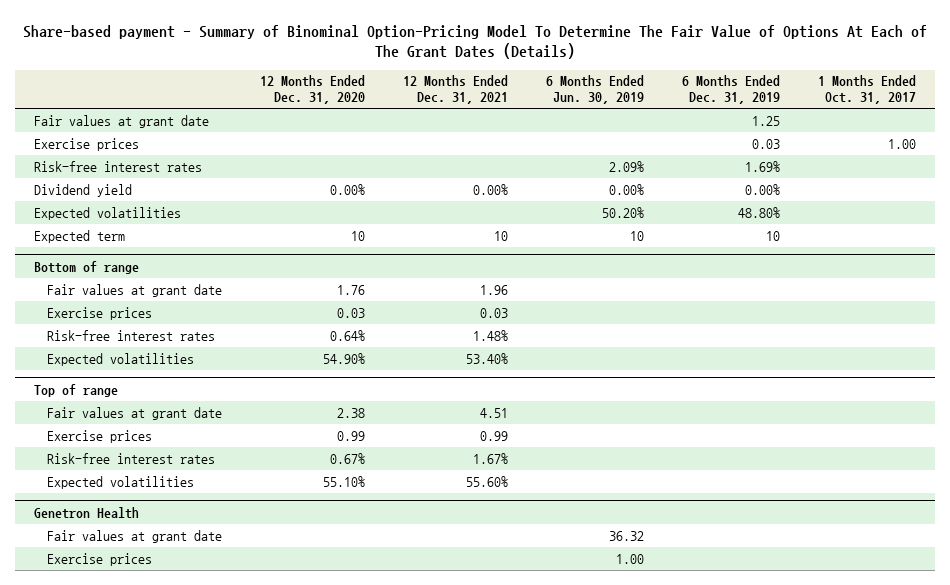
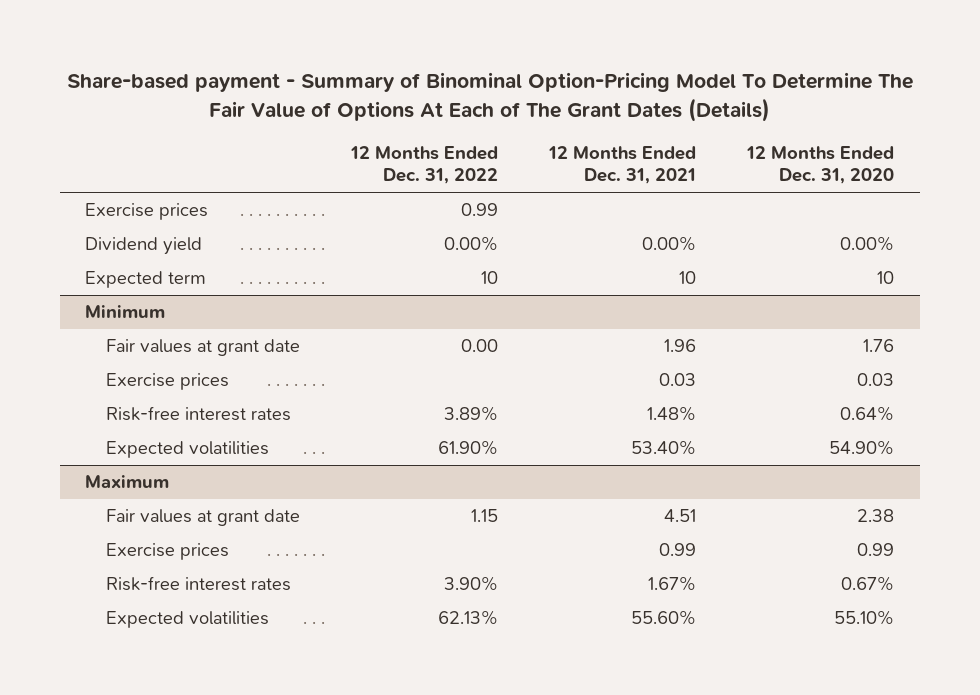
- | 12 Months Ended Dec. 31, 2020 | 12 Months Ended Dec. 31, 2021 | 6 Months Ended Jun. 30, 2019 | 6 Months Ended Dec. 31, 2019 | 1 Months Ended Oct. 31, 2017
+ | 12 Months Ended Dec. 31, 2022 | 12 Months Ended Dec. 31, 2021 | 12 Months Ended Dec. 31, 2020
- Fair values at grant date | | | | 1.25 |
- Risk-free interest rates | | | 2.09% | 1.69% |
- Expected volatilities | | | 50.20% | 48.80% |
- Bottom of range
+ Minimum
- Top of range
+ Maximum
- Genetron Health
- Fair values at grant date | | | 36.32 | |
- Exercise prices | | | 1.00 | |

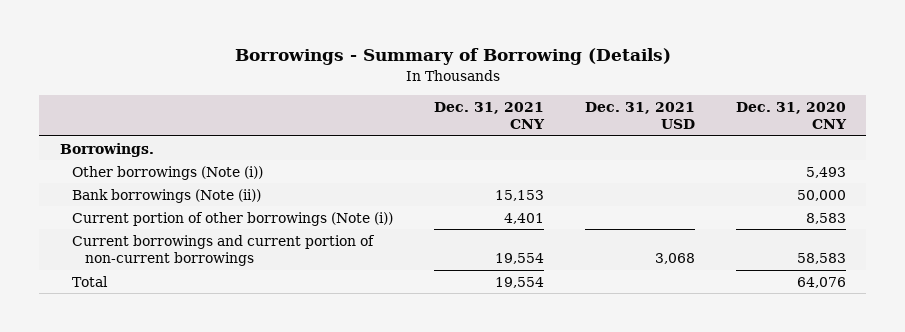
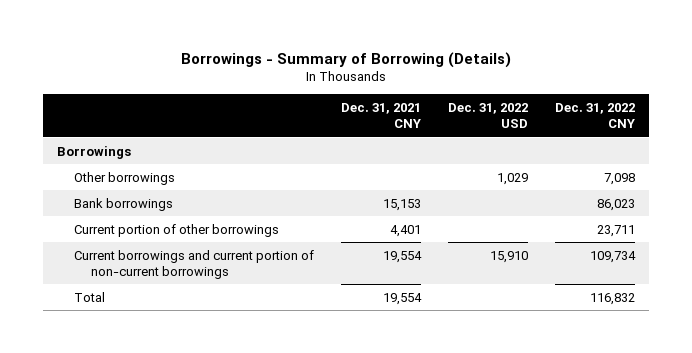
- | Dec. 31, 2021 CNY | Dec. 31, 2021 USD | Dec. 31, 2020 CNY
+ | Dec. 31, 2021 CNY | Dec. 31, 2022 USD | Dec. 31, 2022 CNY
- Borrowings.
- Other borrowings (Note (i)) | | | 5,493
- Bank borrowings (Note (ii)) | 15,153 | | 50,000
- Current portion of other borrowings (Note (i)) | 4,401 | | 8,583
+ Borrowings
+ Other borrowings | | 1,029 | 7,098
+ Bank borrowings | 15,153 | | 86,023
+ Current portion of other borrowings | 4,401 | | 23,711

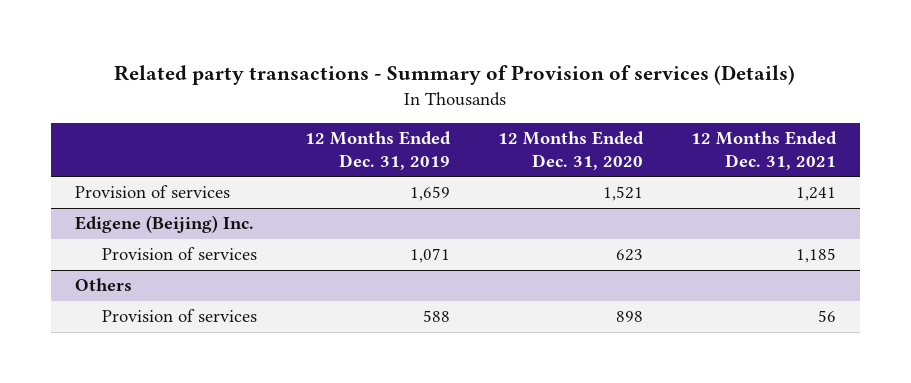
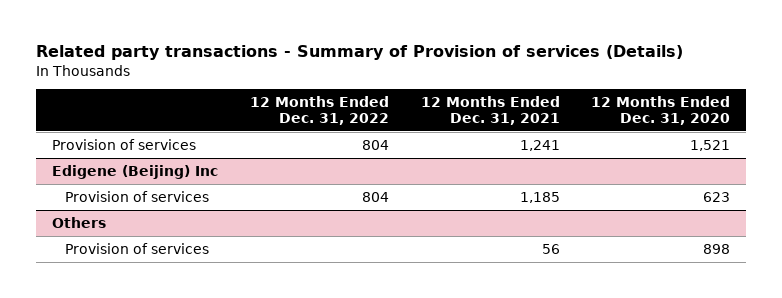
- | 12 Months Ended Dec. 31, 2019 | 12 Months Ended Dec. 31, 2020 | 12 Months Ended Dec. 31, 2021
+ | 12 Months Ended Dec. 31, 2022 | 12 Months Ended Dec. 31, 2021 | 12 Months Ended Dec. 31, 2020
- Edigene (Beijing) Inc.
+ Edigene (Beijing) Inc

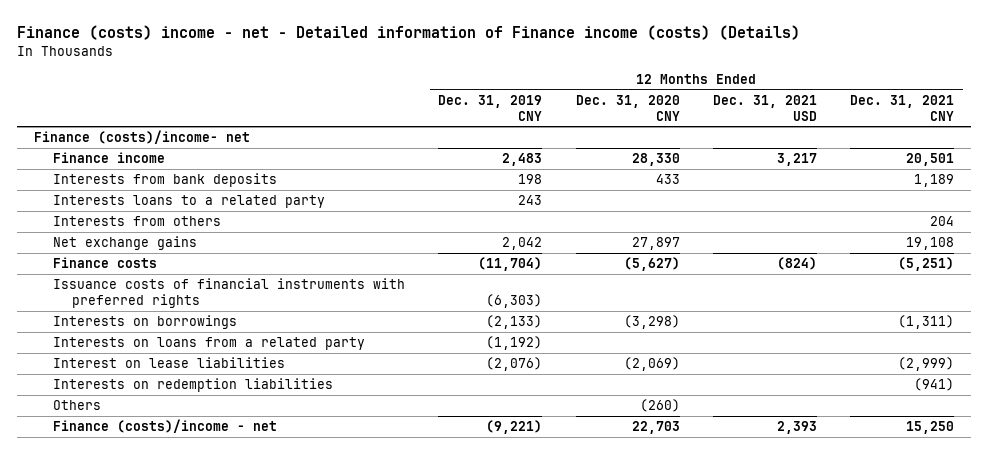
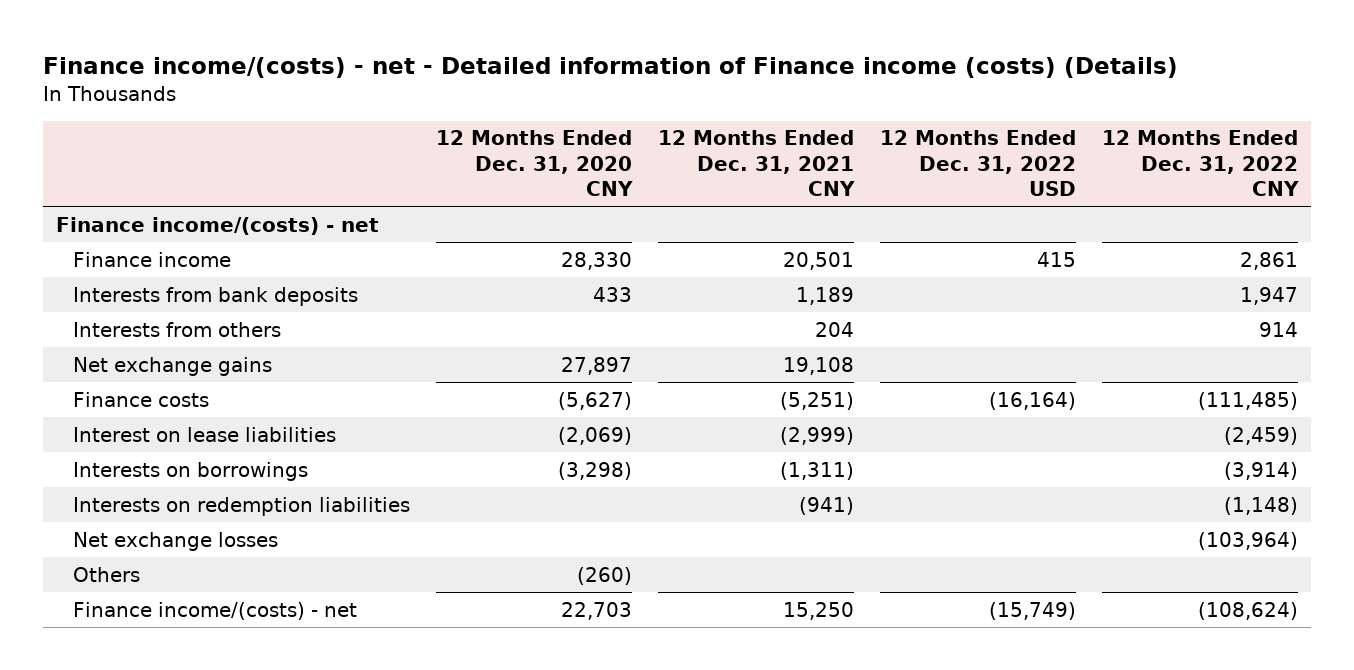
- Finance (costs) income - net - Detailed information of Finance income (costs) (Details)
+ Finance income/(costs) - net - Detailed information of Finance income (costs) (Details)
- | 12 Months Ended Dec. 31, 2019 CNY | 12 Months Ended Dec. 31, 2020 CNY | 12 Months Ended Dec. 31, 2021 USD | 12 Months Ended Dec. 31, 2021 CNY
+ | 12 Months Ended Dec. 31, 2020 CNY | 12 Months Ended Dec. 31, 2021 CNY | 12 Months Ended Dec. 31, 2022 USD | 12 Months Ended Dec. 31, 2022 CNY
- Finance (costs)/income- net
+ Finance income/(costs) - net
- Interests loans to a related party | 243 | | |
- Issuance costs of financial instruments with preferred rights | (6,303) | | |
- Interests on loans from a related party | (1,192) | | |
moved down: Interests on borrowings | (3,298) | (1,311) | | (3,914)
+ Net exchange losses | | | | (103,964)
- Finance (costs)/income - net | (9,221) | 22,703 | 2,393 | 15,250
+ Finance income/(costs) - net | 22,703 | 15,250 | (15,749) | (108,624)

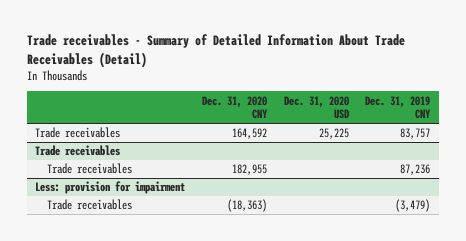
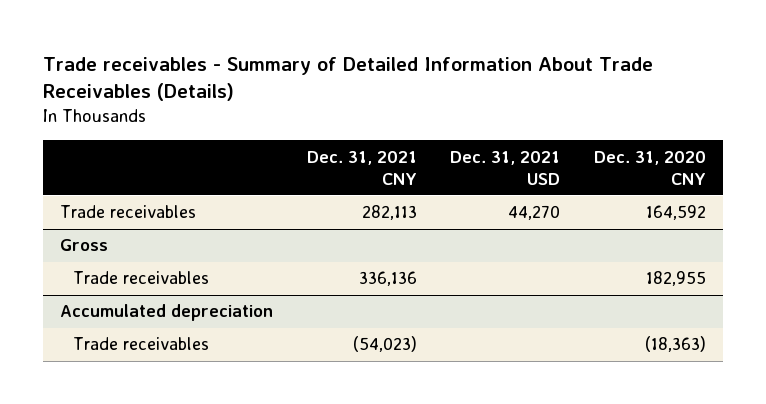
- Trade receivables - Summary of Detailed Information About Trade Receivables (Detail)
+ Trade receivables - Summary of Detailed Information About Trade Receivables (Details)
- | Dec. 31, 2020 CNY | Dec. 31, 2020 USD | Dec. 31, 2019 CNY
+ | Dec. 31, 2021 CNY | Dec. 31, 2021 USD | Dec. 31, 2020 CNY
- Trade receivables
+ Gross
- Less: provision for impairment
+ Accumulated depreciation

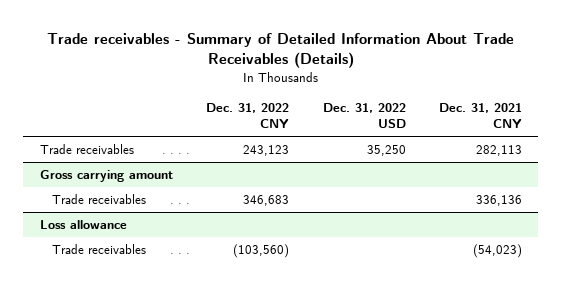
- | Dec. 31, 2021 CNY | Dec. 31, 2021 USD | Dec. 31, 2020 CNY
+ | Dec. 31, 2022 CNY | Dec. 31, 2022 USD | Dec. 31, 2021 CNY
- Gross
+ Gross carrying amount
- Accumulated depreciation
+ Loss allowance

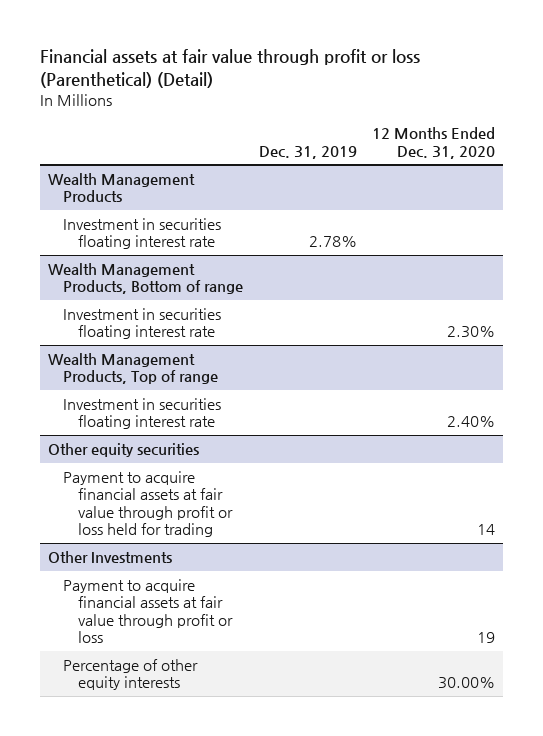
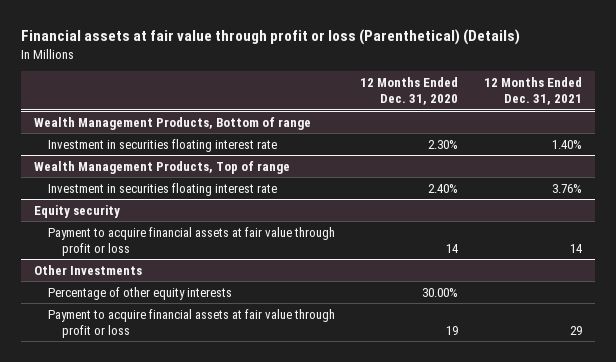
- Financial assets at fair value through profit or loss (Parenthetical) (Detail)
+ Financial assets at fair value through profit or loss (Parenthetical) (Details)
- | Dec. 31, 2019 | 12 Months Ended Dec. 31, 2020
+ | 12 Months Ended Dec. 31, 2020 | 12 Months Ended Dec. 31, 2021
- Wealth Management Products
- Investment in securities floating interest rate | 2.78% |
- Other equity securities
- Payment to acquire financial assets at fair value through profit or loss held for trading | | 14
+ Equity security
+ Payment to acquire financial assets at fair value through profit or loss | 14 | 14
@ Other Investments
moved down: Payment to acquire financial assets at fair value through profit or loss | 19 | 29

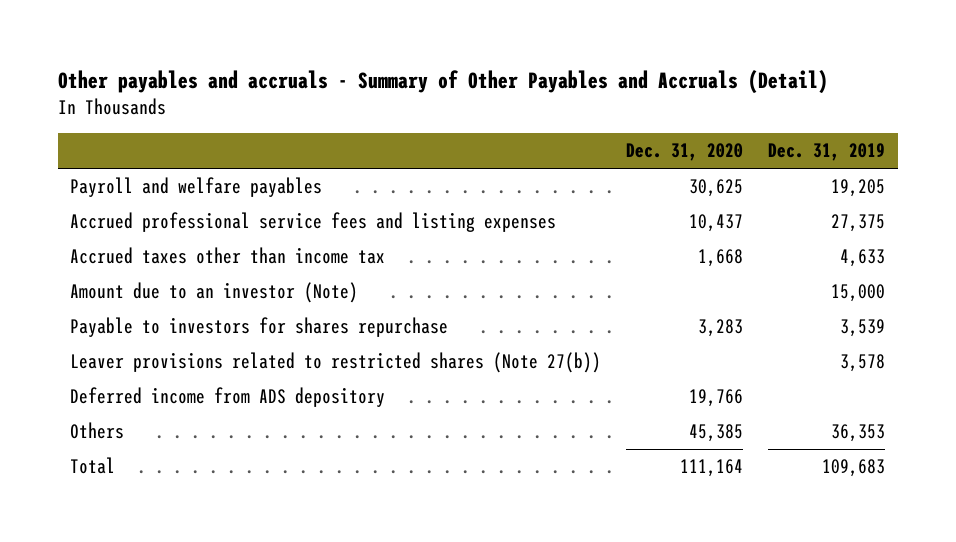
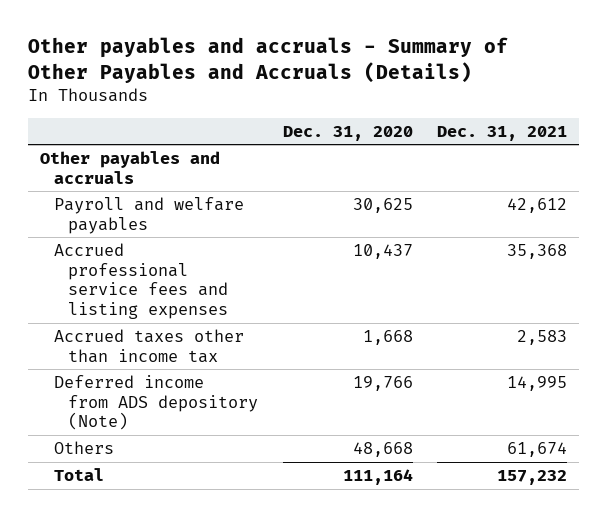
- Other payables and accruals - Summary of Other Payables and Accruals (Detail)
+ Other payables and accruals - Summary of Other Payables and Accruals (Details)
- | Dec. 31, 2020 | Dec. 31, 2019
+ | Dec. 31, 2020 | Dec. 31, 2021
+ Other payables and accruals
- Amount due to an investor (Note) | | 15,000
- Payable to investors for shares repurchase | 3,283 | 3,539
- Leaver provisions related to restricted shares (Note 27(b)) | | 3,578
- Deferred income from ADS depository | 19,766 |
- Others | 45,385 | 36,353
+ Deferred income from ADS depository (Note) | 19,766 | 14,995
+ Others | 48,668 | 61,674

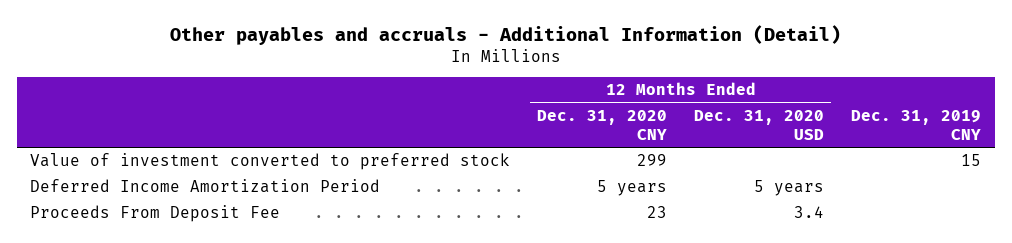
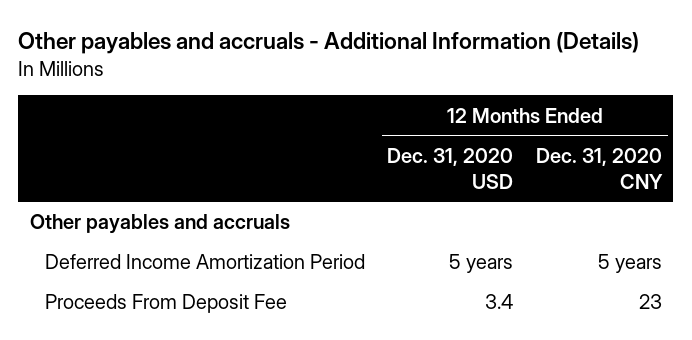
- Other payables and accruals - Additional Information (Detail)
+ Other payables and accruals - Additional Information (Details)
- | 12 Months Ended Dec. 31, 2020 CNY | 12 Months Ended Dec. 31, 2020 USD | Dec. 31, 2019 CNY
+ | 12 Months Ended Dec. 31, 2020 USD | 12 Months Ended Dec. 31, 2020 CNY
- Value of investment converted to preferred stock | 299 | | 15
+ Other payables and accruals

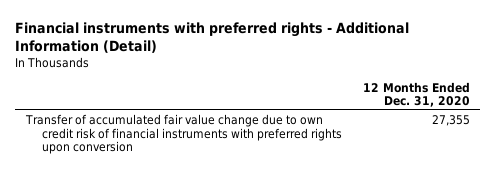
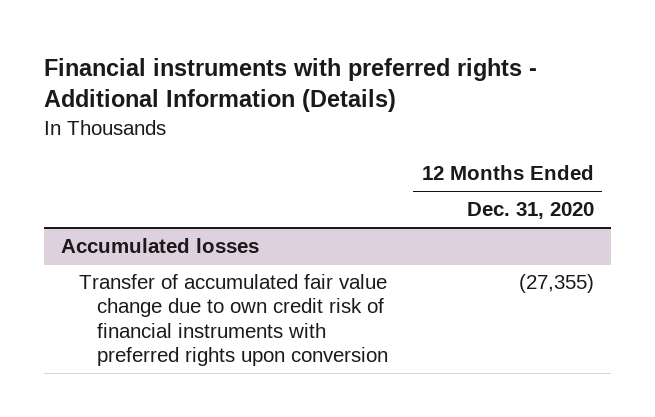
- Financial instruments with preferred rights - Additional Information (Detail)
+ Financial instruments with preferred rights - Additional Information (Details)
- Transfer of accumulated fair value change due to own credit risk of financial instruments with preferred rights upon conversion | 27,355
+ Accumulated losses
+ Transfer of accumulated fair value change due to own credit risk of financial instruments with preferred rights upon conversion | (27,355)

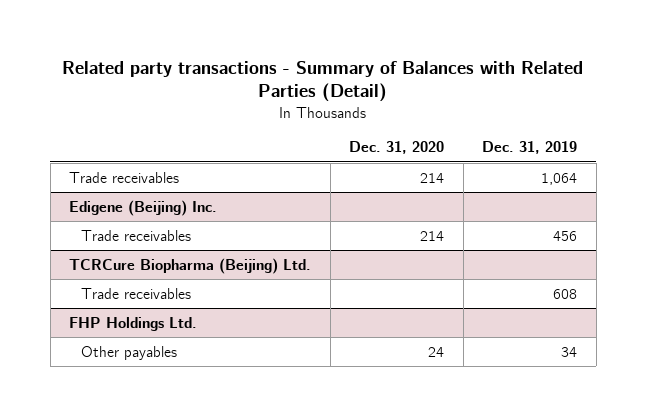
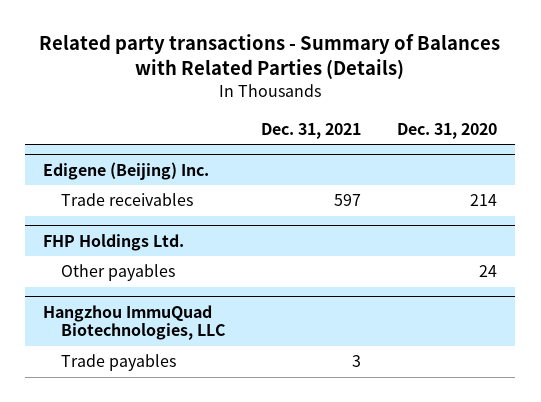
- Related party transactions - Summary of Balances with Related Parties (Detail)
+ Related party transactions - Summary of Balances with Related Parties (Details)
- | Dec. 31, 2020 | Dec. 31, 2019
+ | Dec. 31, 2021 | Dec. 31, 2020
- Trade receivables | 214 | 1,064
- TCRCure Biopharma (Beijing) Ltd.
- Trade receivables | | 608
+ Hangzhou ImmuQuad Biotechnologies, LLC
+ Trade payables | 3 |

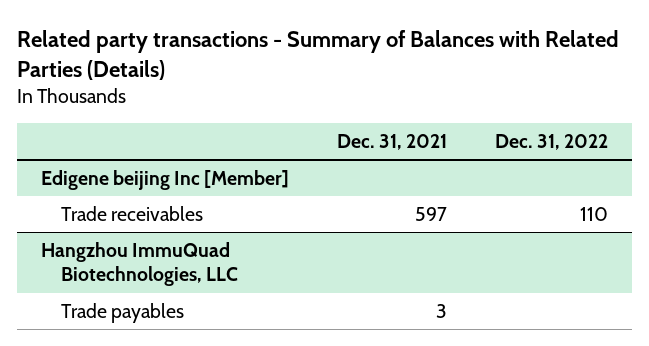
- | Dec. 31, 2021 | Dec. 31, 2020
+ | Dec. 31, 2021 | Dec. 31, 2022
- Edigene (Beijing) Inc.
+ Edigene beijing Inc [Member]
- FHP Holdings Ltd.
- Other payables | | 24

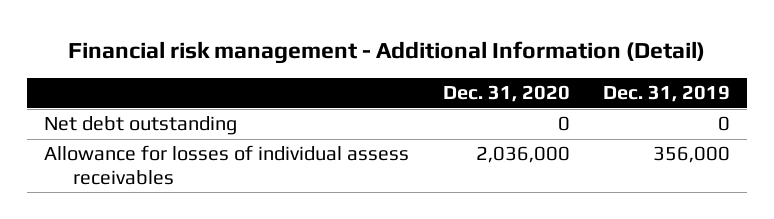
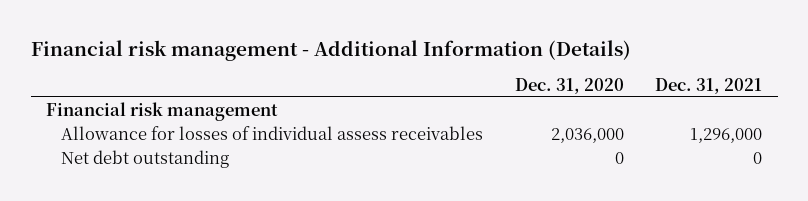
- Financial risk management - Additional Information (Detail)
+ Financial risk management - Additional Information (Details)
- | Dec. 31, 2020 | Dec. 31, 2019
+ | Dec. 31, 2020 | Dec. 31, 2021
+ Financial risk management
moved down: Net debt outstanding | 0 | 0

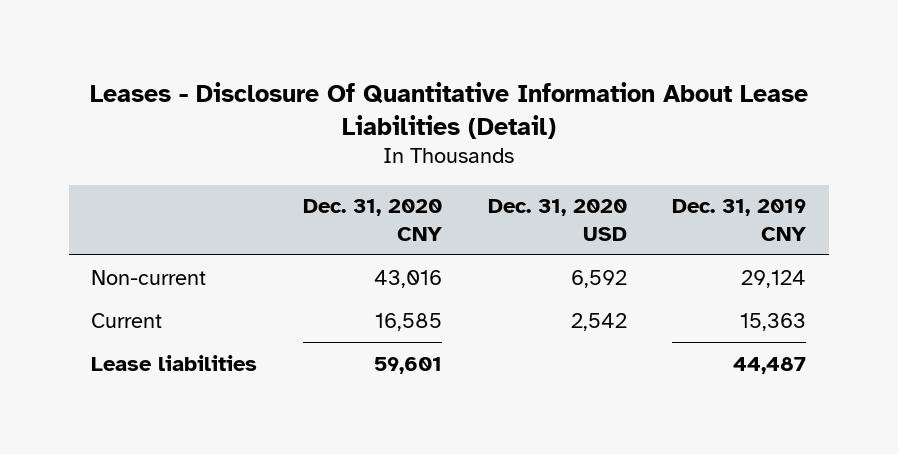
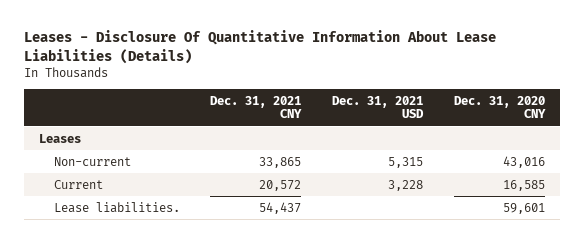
- Leases - Disclosure Of Quantitative Information About Lease Liabilities (Detail)
+ Leases - Disclosure Of Quantitative Information About Lease Liabilities (Details)
- | Dec. 31, 2020 CNY | Dec. 31, 2020 USD | Dec. 31, 2019 CNY
+ | Dec. 31, 2021 CNY | Dec. 31, 2021 USD | Dec. 31, 2020 CNY
+ Leases
- Lease liabilities | 59,601 | | 44,487
+ Lease liabilities. | 54,437 | | 59,601

